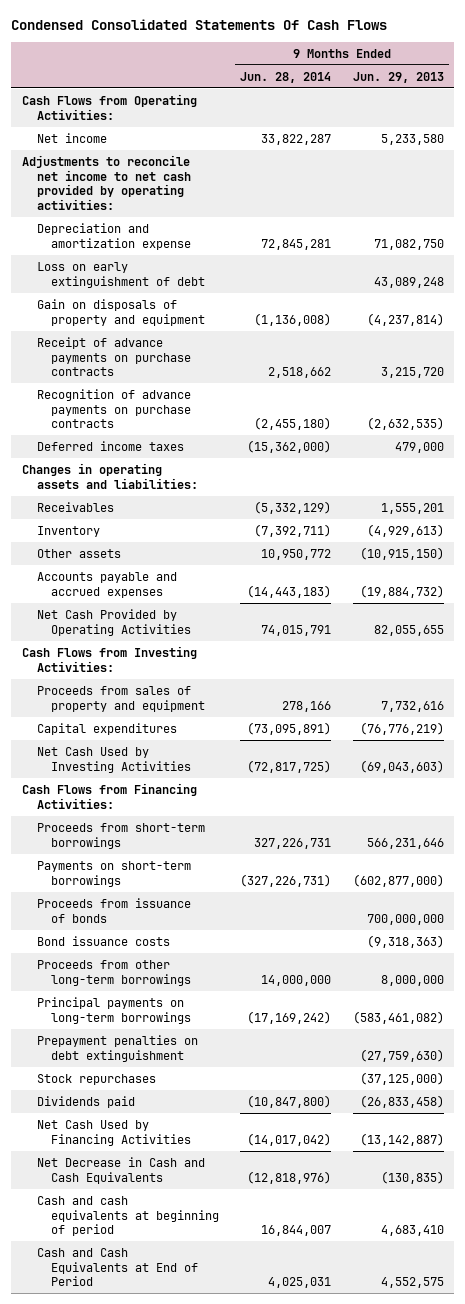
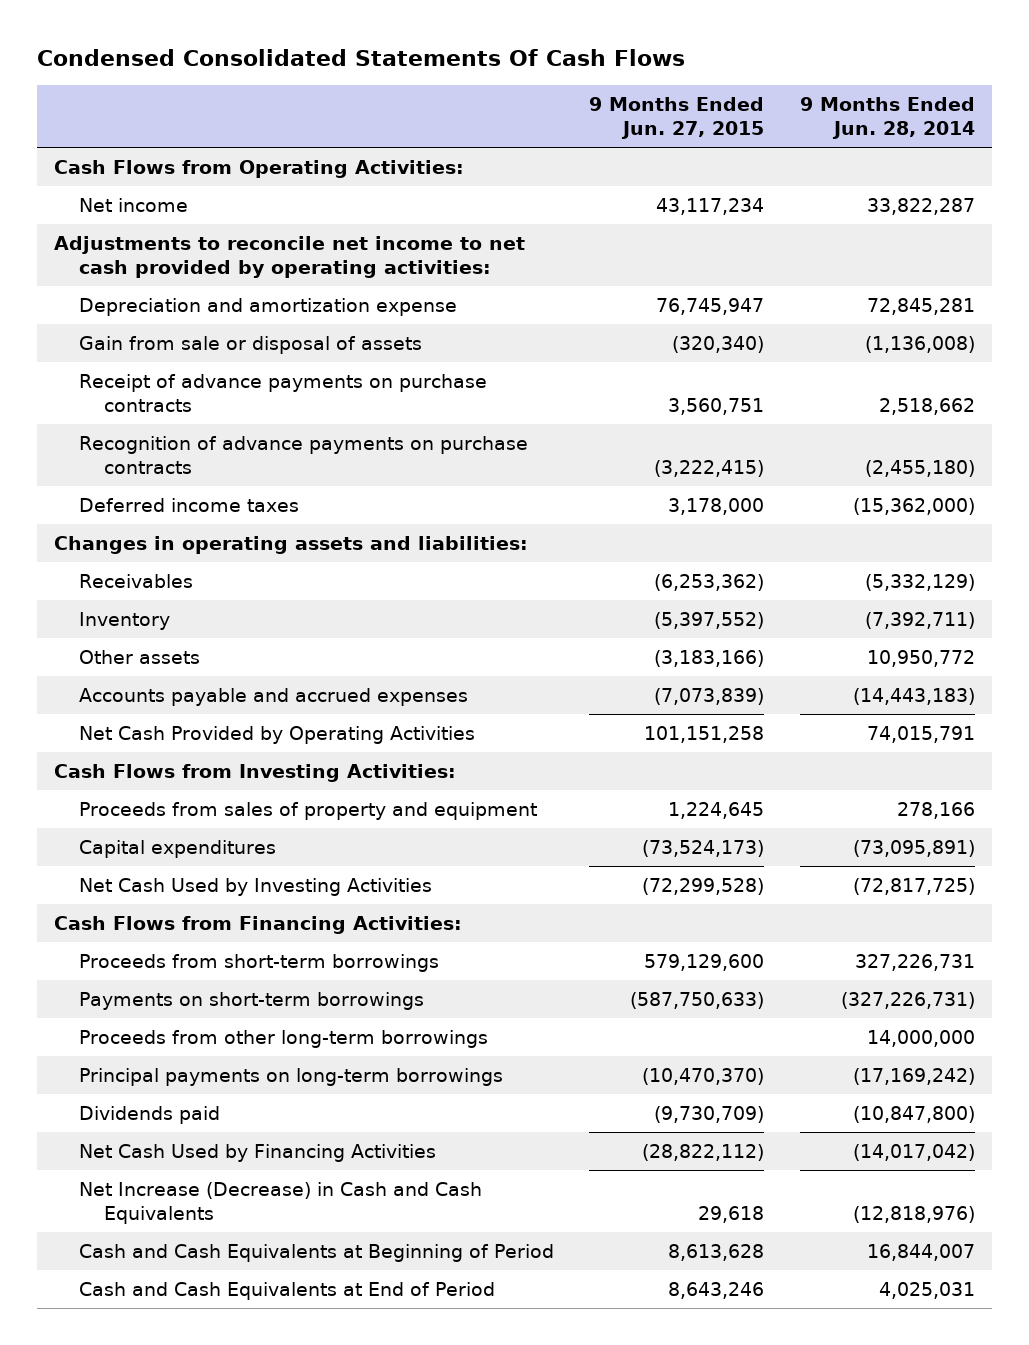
- | 9 Months Ended Jun. 28, 2014 | 9 Months Ended Jun. 29, 2013
+ | 9 Months Ended Jun. 27, 2015 | 9 Months Ended Jun. 28, 2014
- Loss on early extinguishment of debt | | 43,089,248
- Gain on disposals of property and equipment | (1,136,008) | (4,237,814)
+ Gain from sale or disposal of assets | (320,340) | (1,136,008)
- Proceeds from issuance of bonds | | 700,000,000
- Bond issuance costs | | (9,318,363)
- Prepayment penalties on debt extinguishment | | (27,759,630)
- Stock repurchases | | (37,125,000)
- Net Decrease in Cash and Cash Equivalents | (12,818,976) | (130,835)
- Cash and cash equivalents at beginning of period | 16,844,007 | 4,683,410
+ Net Increase (Decrease) in Cash and Cash Equivalents | 29,618 | (12,818,976)
+ Cash and Cash Equivalents at Beginning of Period | 8,613,628 | 16,844,007

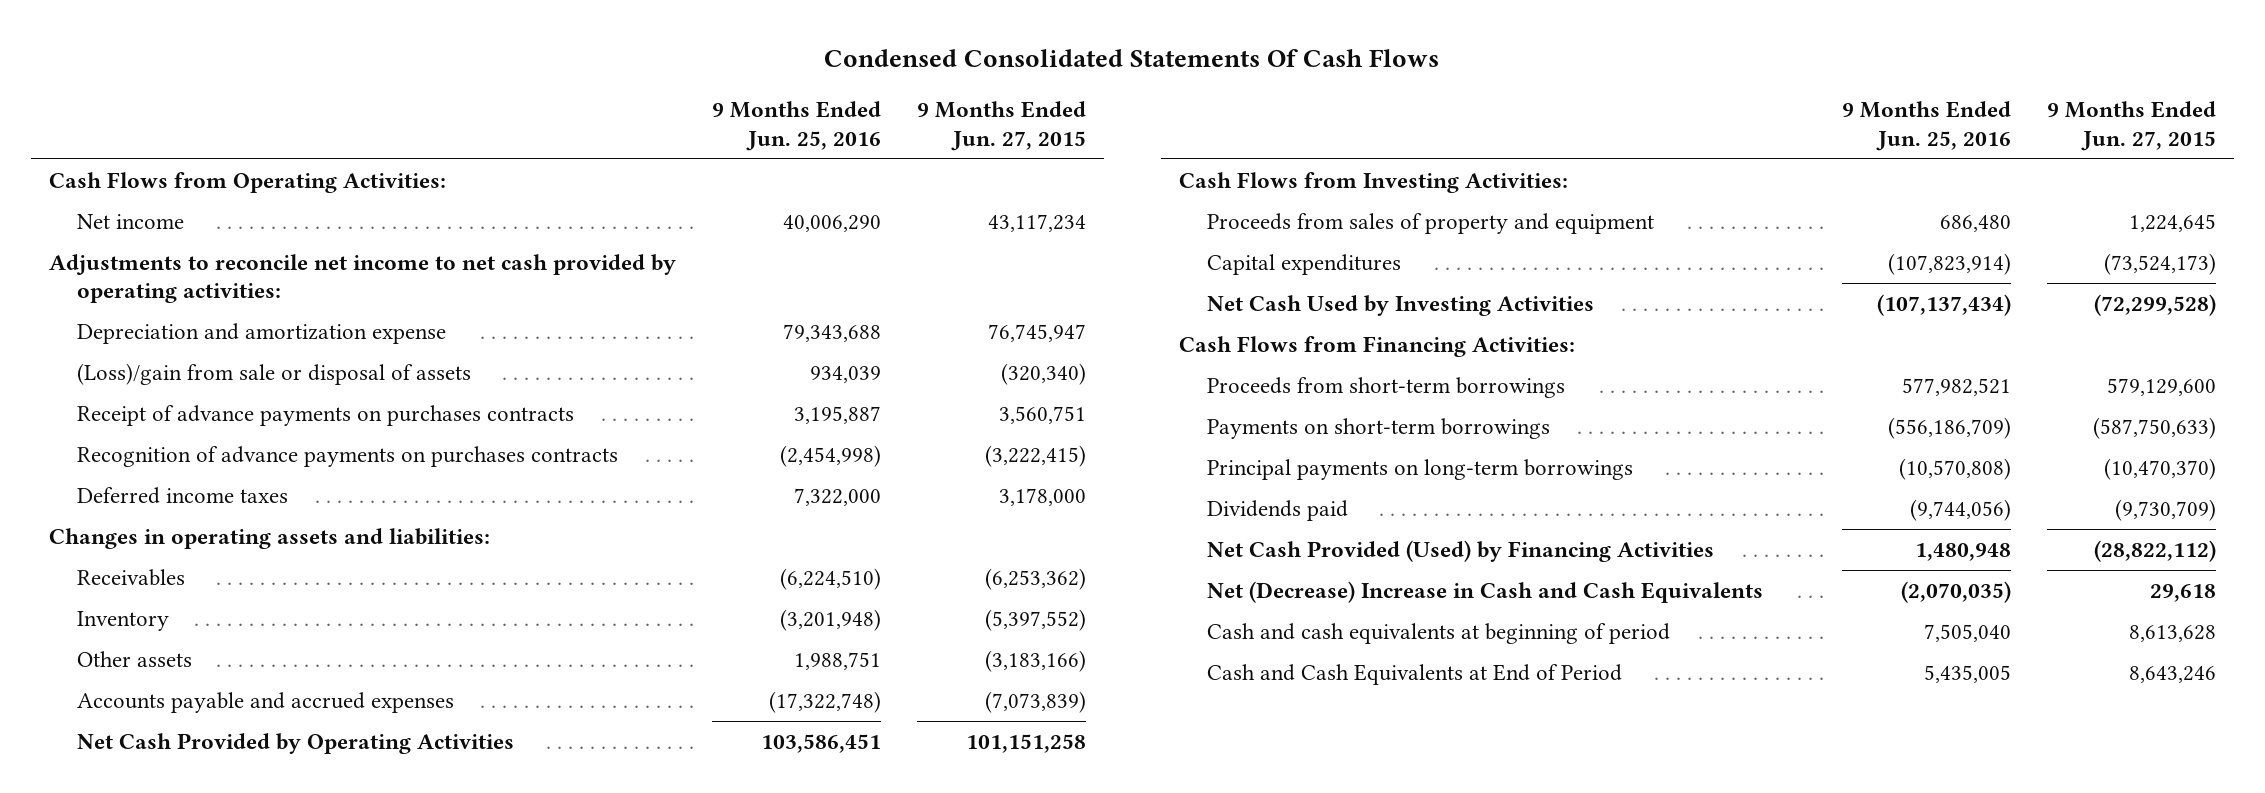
- | 9 Months Ended Jun. 27, 2015 | 9 Months Ended Jun. 28, 2014
+ | 9 Months Ended Jun. 25, 2016 | 9 Months Ended Jun. 27, 2015
- Gain from sale or disposal of assets | (320,340) | (1,136,008)
- Receipt of advance payments on purchase contracts | 3,560,751 | 2,518,662
- Recognition of advance payments on purchase contracts | (3,222,415) | (2,455,180)
+ (Loss)/gain from sale or disposal of assets | 934,039 | (320,340)
+ Receipt of advance payments on purchases contracts | 3,195,887 | 3,560,751
+ Recognition of advance payments on purchases contracts | (2,454,998) | (3,222,415)
- Proceeds from other long-term borrowings | | 14,000,000
- Net Cash Used by Financing Activities | (28,822,112) | (14,017,042)
- Net Increase (Decrease) in Cash and Cash Equivalents | 29,618 | (12,818,976)
- Cash and Cash Equivalents at Beginning of Period | 8,613,628 | 16,844,007
+ Net Cash Provided (Used) by Financing Activities | 1,480,948 | (28,822,112)
+ Net (Decrease) Increase in Cash and Cash Equivalents | (2,070,035) | 29,618
+ Cash and cash equivalents at beginning of period | 7,505,040 | 8,613,628

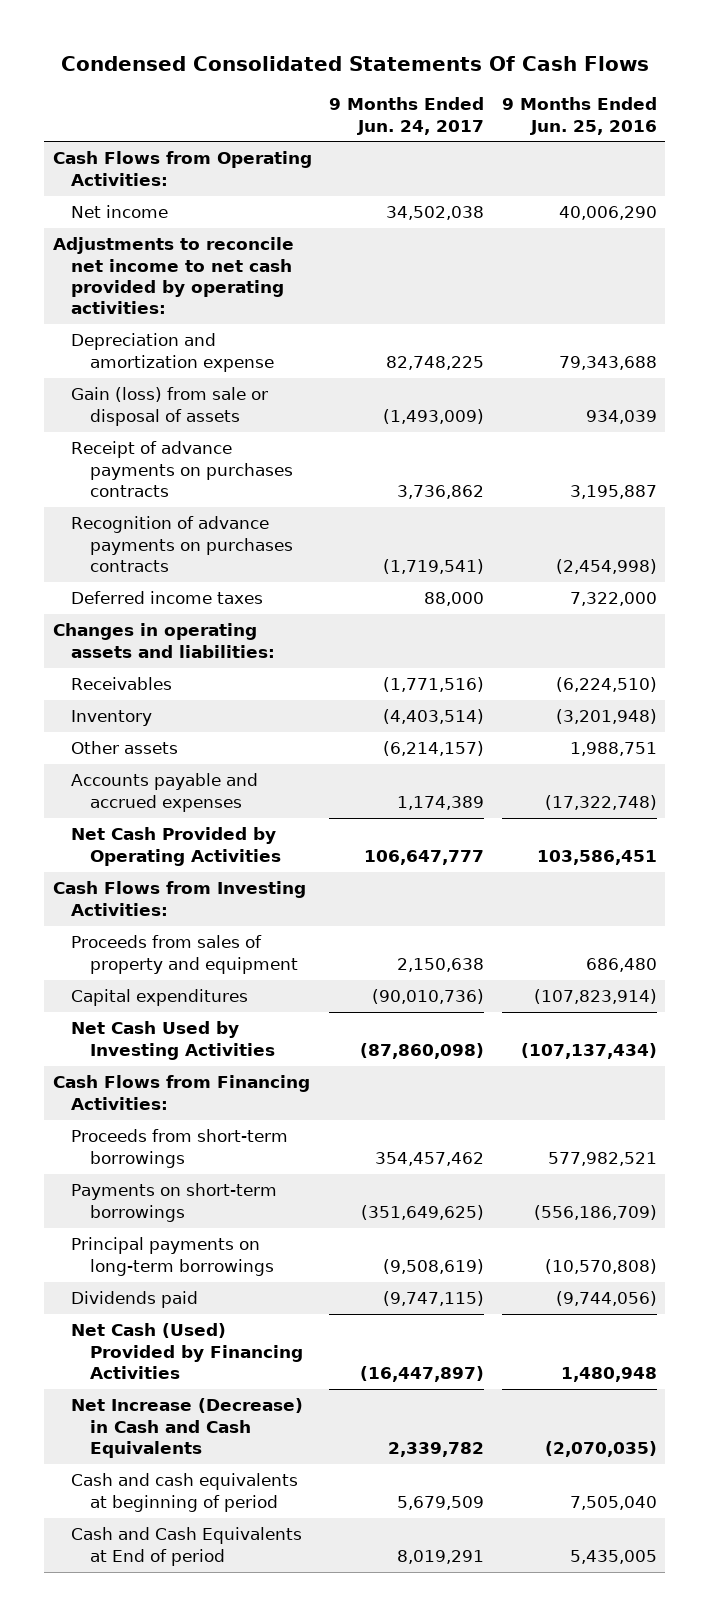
- | 9 Months Ended Jun. 25, 2016 | 9 Months Ended Jun. 27, 2015
+ | 9 Months Ended Jun. 24, 2017 | 9 Months Ended Jun. 25, 2016
- (Loss)/gain from sale or disposal of assets | 934,039 | (320,340)
+ Gain (loss) from sale or disposal of assets | (1,493,009) | 934,039
- Net Cash Provided (Used) by Financing Activities | 1,480,948 | (28,822,112)
- Net (Decrease) Increase in Cash and Cash Equivalents | (2,070,035) | 29,618
+ Net Cash (Used) Provided by Financing Activities | (16,447,897) | 1,480,948
+ Net Increase (Decrease) in Cash and Cash Equivalents | 2,339,782 | (2,070,035)
- Cash and Cash Equivalents at End of Period | 5,435,005 | 8,643,246
+ Cash and Cash Equivalents at End of period | 8,019,291 | 5,435,005

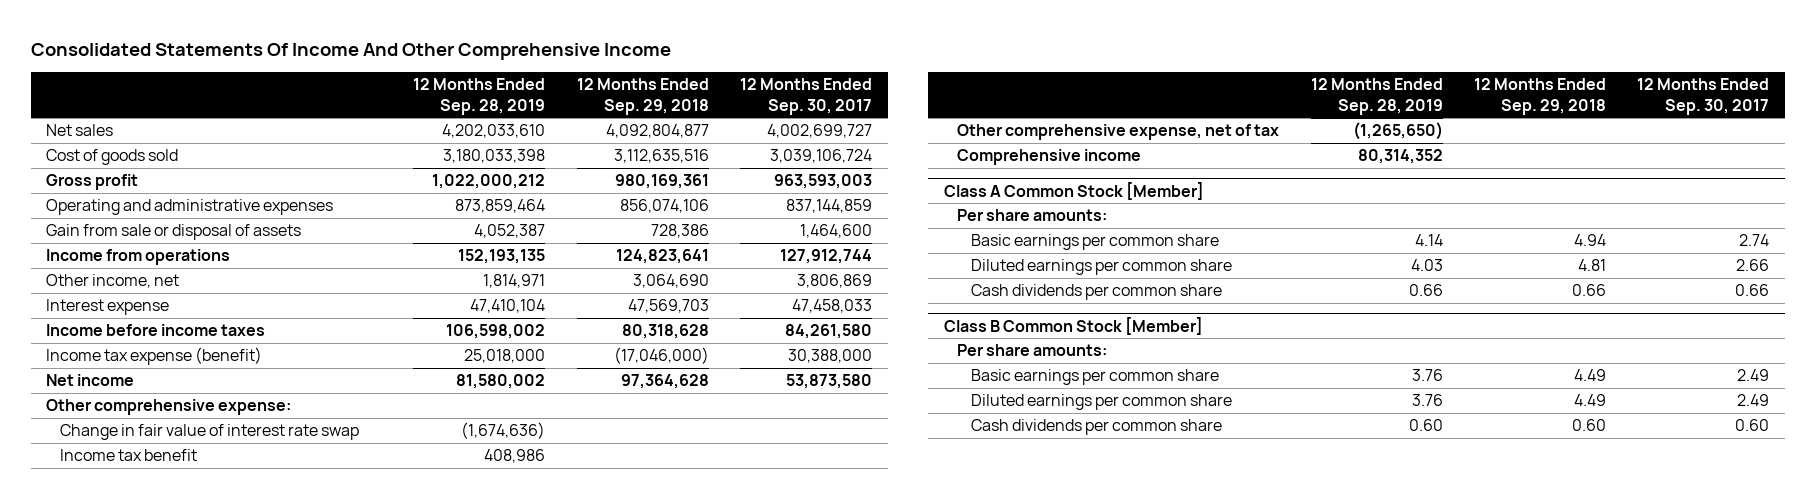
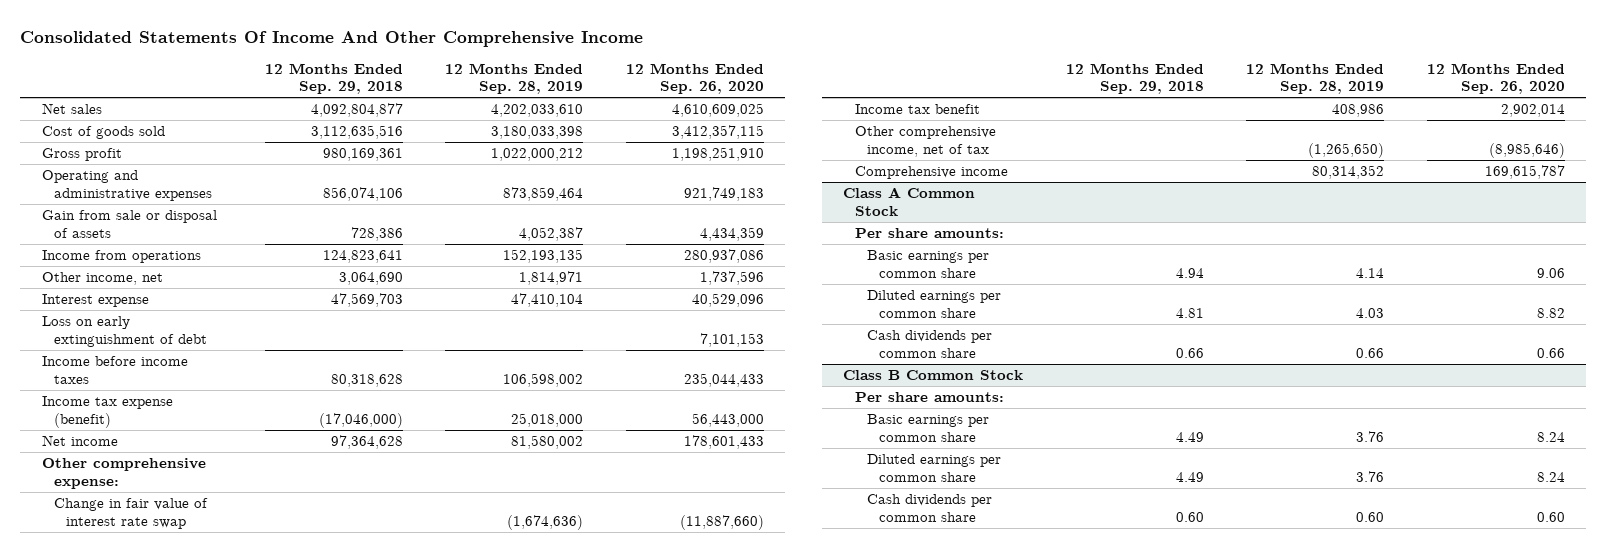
- | 12 Months Ended Sep. 28, 2019 | 12 Months Ended Sep. 29, 2018 | 12 Months Ended Sep. 30, 2017
+ | 12 Months Ended Sep. 29, 2018 | 12 Months Ended Sep. 28, 2019 | 12 Months Ended Sep. 26, 2020
+ Loss on early extinguishment of debt | | | 7,101,153
- Other comprehensive expense, net of tax | (1,265,650) | |
+ Other comprehensive income, net of tax | | (1,265,650) | (8,985,646)
- Class A Common Stock [Member]
+ Class A Common Stock
- Class B Common Stock [Member]
+ Class B Common Stock

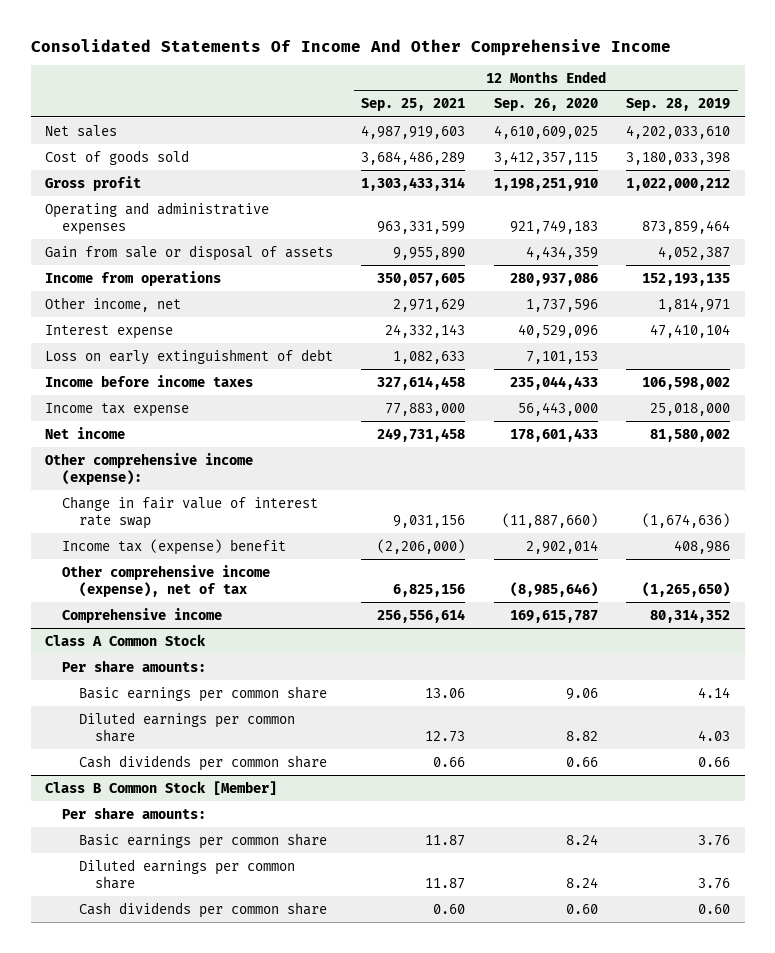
- | 12 Months Ended Sep. 29, 2018 | 12 Months Ended Sep. 28, 2019 | 12 Months Ended Sep. 26, 2020
+ | 12 Months Ended Sep. 25, 2021 | 12 Months Ended Sep. 26, 2020 | 12 Months Ended Sep. 28, 2019
- Income tax expense (benefit) | (17,046,000) | 25,018,000 | 56,443,000
+ Income tax expense | 77,883,000 | 56,443,000 | 25,018,000
- Other comprehensive expense:
+ Other comprehensive income (expense):
- Income tax benefit | | 408,986 | 2,902,014
- Other comprehensive income, net of tax | | (1,265,650) | (8,985,646)
+ Income tax (expense) benefit | (2,206,000) | 2,902,014 | 408,986
+ Other comprehensive income (expense), net of tax | 6,825,156 | (8,985,646) | (1,265,650)
- Class B Common Stock
+ Class B Common Stock [Member]

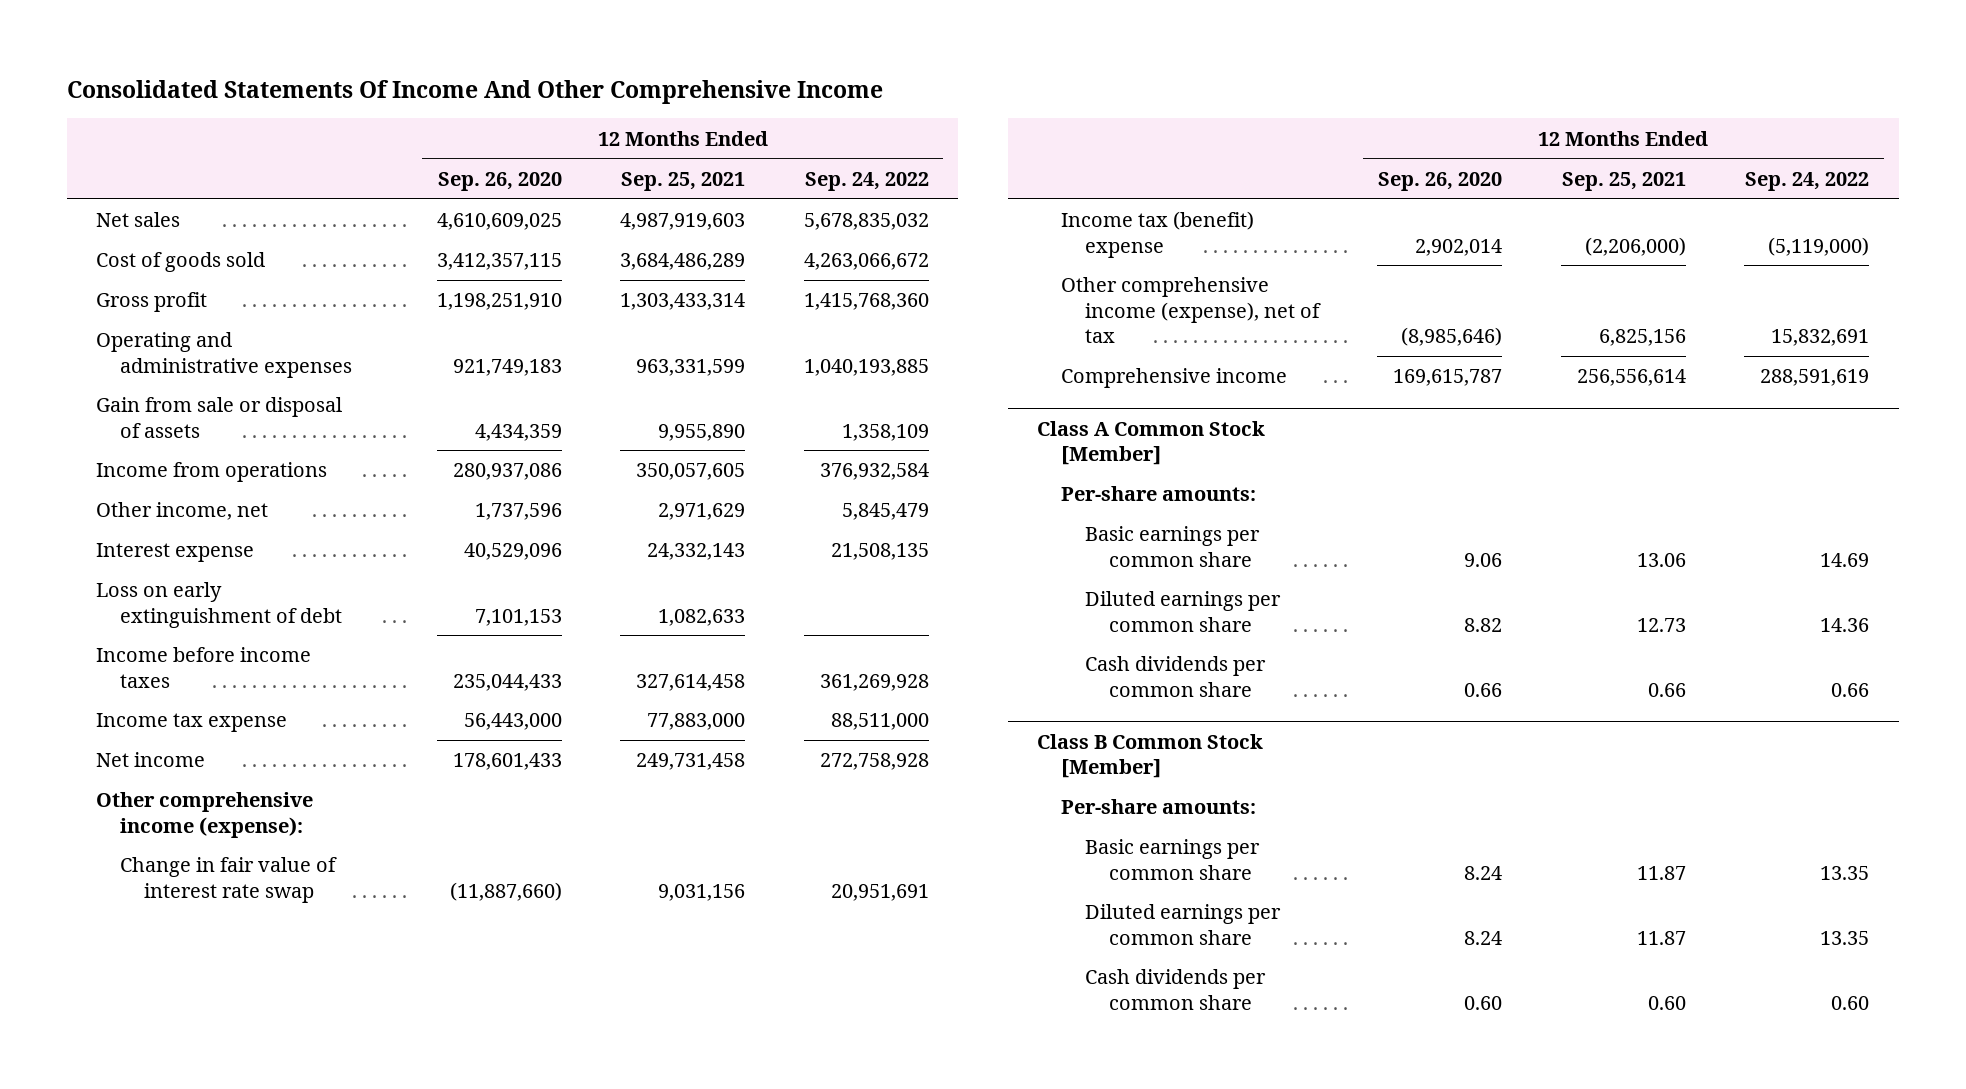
- | 12 Months Ended Sep. 25, 2021 | 12 Months Ended Sep. 26, 2020 | 12 Months Ended Sep. 28, 2019
+ | 12 Months Ended Sep. 26, 2020 | 12 Months Ended Sep. 25, 2021 | 12 Months Ended Sep. 24, 2022
- Income tax (expense) benefit | (2,206,000) | 2,902,014 | 408,986
+ Income tax (benefit) expense | 2,902,014 | (2,206,000) | (5,119,000)
- Class A Common Stock
- Per share amounts:
+ Class A Common Stock [Member]
+ Per-share amounts:
@ Class B Common Stock [Member]
- Per share amounts:
+ Per-share amounts:

